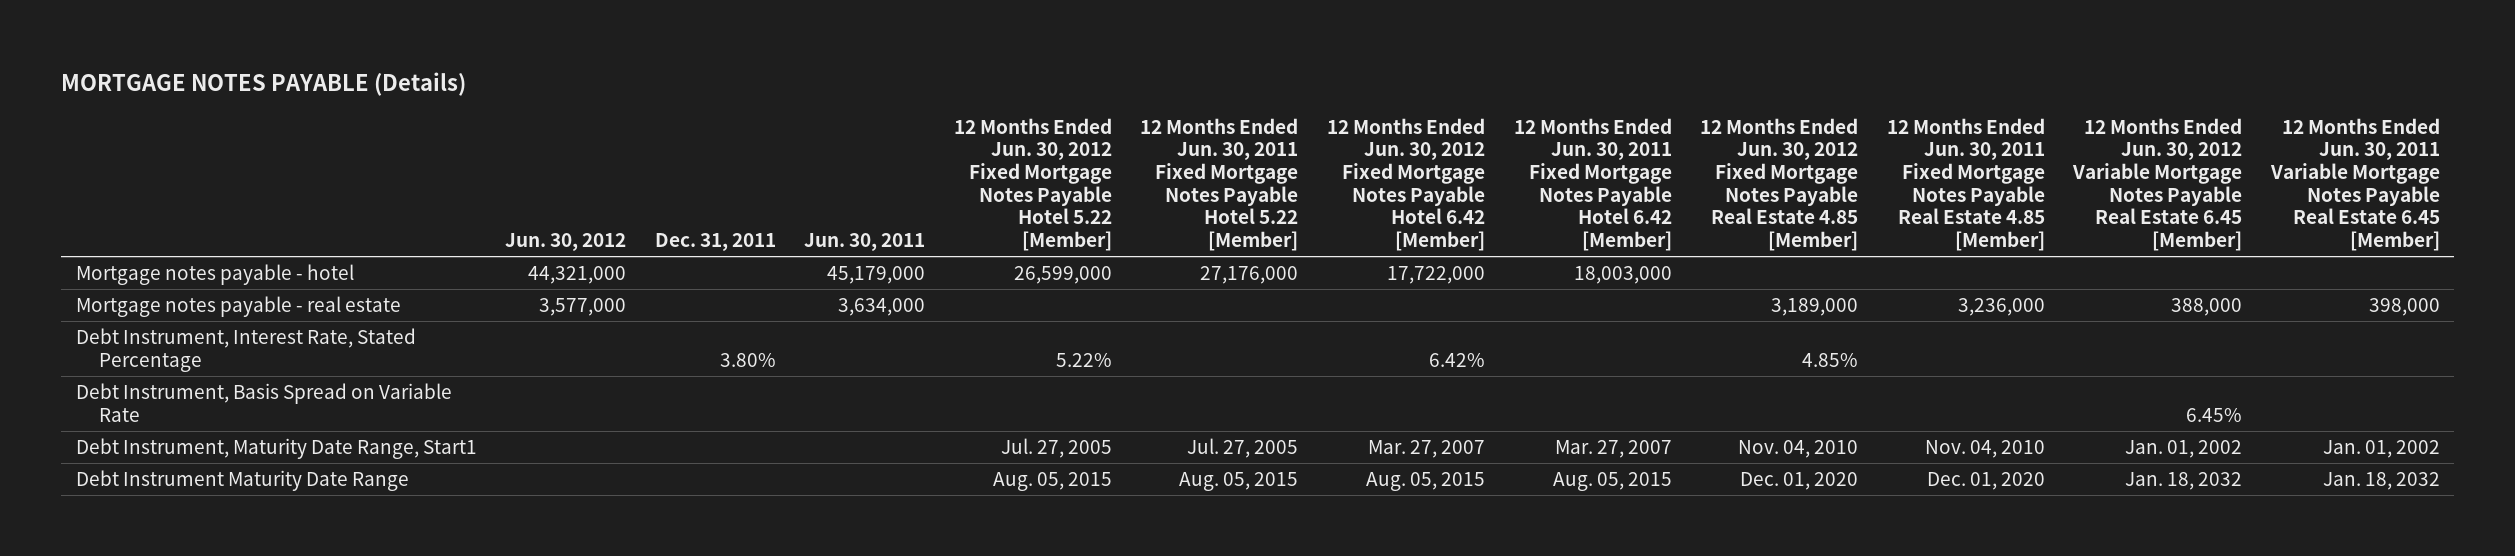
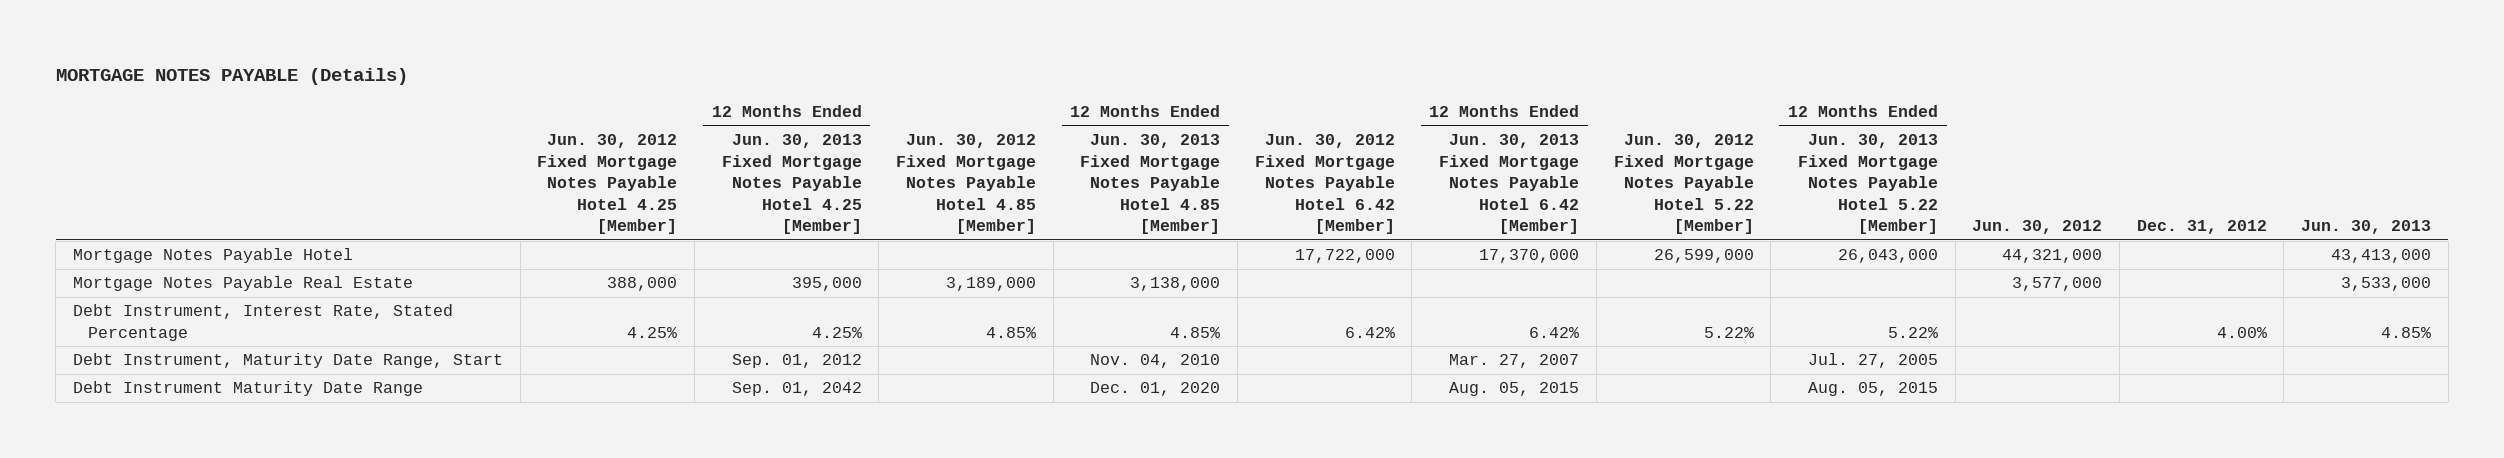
- | Jun. 30, 2012 | Dec. 31, 2011 | Jun. 30, 2011 | 12 Months Ended Jun. 30, 2012 Fixed Mortgage Notes Payable Hotel 5.22 [Member] | 12 Months Ended Jun. 30, 2011 Fixed Mortgage Notes Payable Hotel 5.22 [Member] | 12 Months Ended Jun. 30, 2012 Fixed Mortgage Notes Payable Hotel 6.42 [Member] | 12 Months Ended Jun. 30, 2011 Fixed Mortgage Notes Payable Hotel 6.42 [Member] | 12 Months Ended Jun. 30, 2012 Fixed Mortgage Notes Payable Real Estate 4.85 [Member] | 12 Months Ended Jun. 30, 2011 Fixed Mortgage Notes Payable Real Estate 4.85 [Member] | 12 Months Ended Jun. 30, 2012 Variable Mortgage Notes Payable Real Estate 6.45 [Member] | 12 Months Ended Jun. 30, 2011 Variable Mortgage Notes Payable Real Estate 6.45 [Member]
+ | Jun. 30, 2012 Fixed Mortgage Notes Payable Hotel 4.25 [Member] | 12 Months Ended Jun. 30, 2013 Fixed Mortgage Notes Payable Hotel 4.25 [Member] | Jun. 30, 2012 Fixed Mortgage Notes Payable Hotel 4.85 [Member] | 12 Months Ended Jun. 30, 2013 Fixed Mortgage Notes Payable Hotel 4.85 [Member] | Jun. 30, 2012 Fixed Mortgage Notes Payable Hotel 6.42 [Member] | 12 Months Ended Jun. 30, 2013 Fixed Mortgage Notes Payable Hotel 6.42 [Member] | Jun. 30, 2012 Fixed Mortgage Notes Payable Hotel 5.22 [Member] | 12 Months Ended Jun. 30, 2013 Fixed Mortgage Notes Payable Hotel 5.22 [Member] | Jun. 30, 2012 | Dec. 31, 2012 | Jun. 30, 2013
- Mortgage notes payable - hotel | 44,321,000 | | 45,179,000 | 26,599,000 | 27,176,000 | 17,722,000 | 18,003,000 | | | |
- Mortgage notes payable - real estate | 3,577,000 | | 3,634,000 | | | | | 3,189,000 | 3,236,000 | 388,000 | 398,000
+ Mortgage Notes Payable Hotel | | | | | 17,722,000 | 17,370,000 | 26,599,000 | 26,043,000 | 44,321,000 | | 43,413,000
+ Mortgage Notes Payable Real Estate | 388,000 | 395,000 | 3,189,000 | 3,138,000 | | | | | 3,577,000 | | 3,533,000
- Debt Instrument, Basis Spread on Variable Rate | | | | | | | | | | 6.45% |
- Debt Instrument, Maturity Date Range, Start1 | | | | Jul. 27, 2005 | Jul. 27, 2005 | Mar. 27, 2007 | Mar. 27, 2007 | Nov. 04, 2010 | Nov. 04, 2010 | Jan. 01, 2002 | Jan. 01, 2002
+ Debt Instrument, Maturity Date Range, Start | | Sep. 01, 2012 | | Nov. 04, 2010 | | Mar. 27, 2007 | | Jul. 27, 2005 | | |

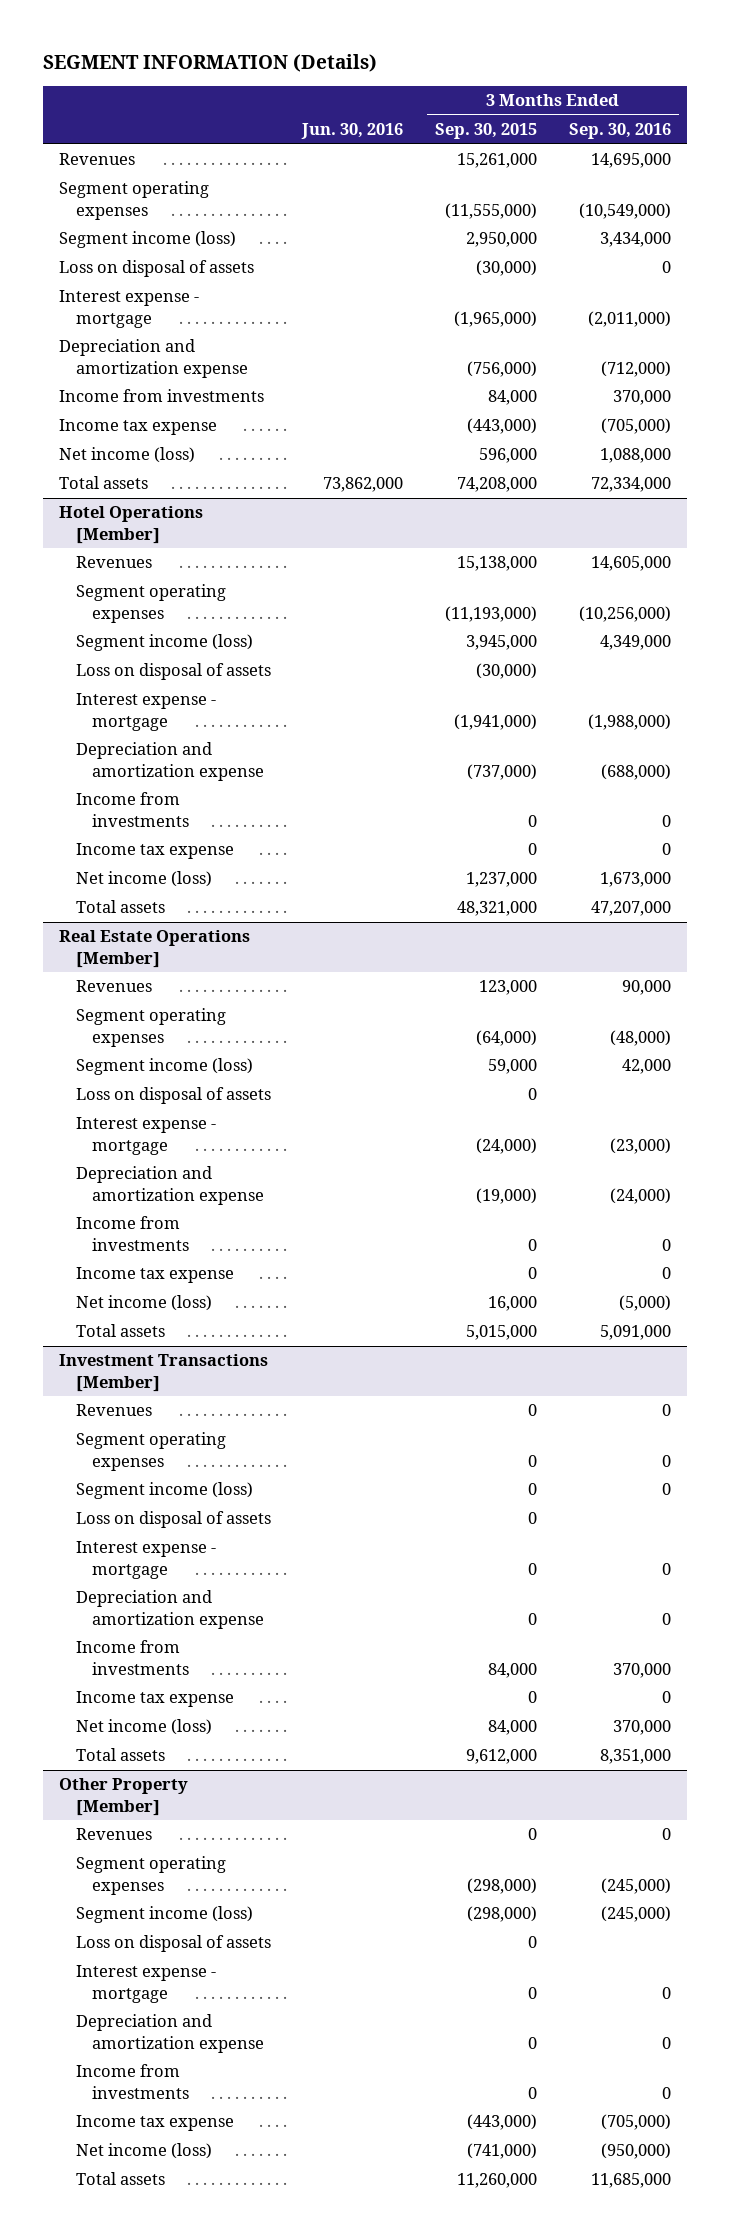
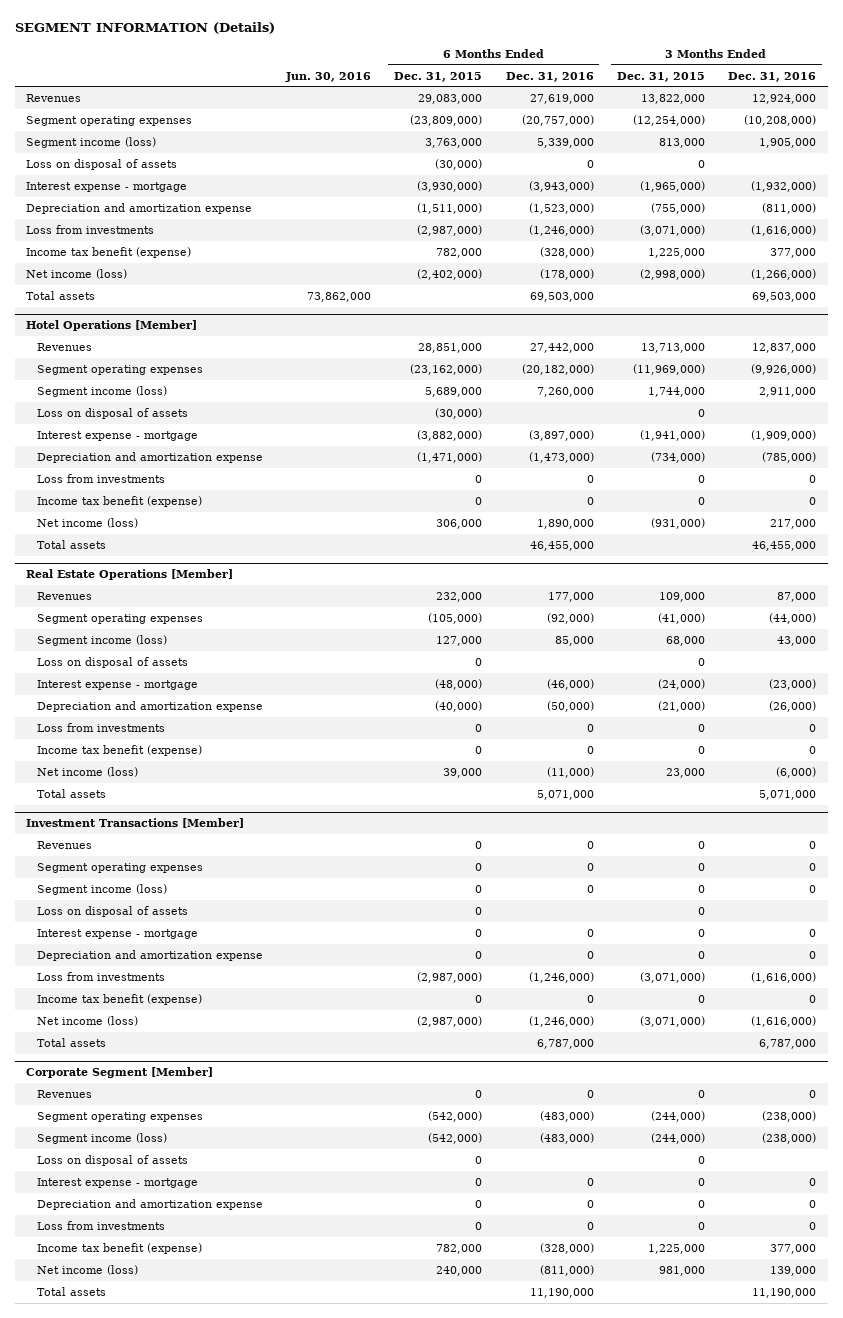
- | Jun. 30, 2016 | 3 Months Ended Sep. 30, 2015 | 3 Months Ended Sep. 30, 2016
+ | Jun. 30, 2016 | 6 Months Ended Dec. 31, 2015 | 6 Months Ended Dec. 31, 2016 | 3 Months Ended Dec. 31, 2015 | 3 Months Ended Dec. 31, 2016
- Income from investments | | 84,000 | 370,000
- Income tax expense | | (443,000) | (705,000)
+ Loss from investments | | (2,987,000) | (1,246,000) | (3,071,000) | (1,616,000)
+ Income tax benefit (expense) | | 782,000 | (328,000) | 1,225,000 | 377,000
@ Hotel Operations [Member]
- Income from investments | | 0 | 0
- Income tax expense | | 0 | 0
+ Loss from investments | | 0 | 0 | 0 | 0
+ Income tax benefit (expense) | | 0 | 0 | 0 | 0
@ Real Estate Operations [Member]
- Income from investments | | 0 | 0
- Income tax expense | | 0 | 0
+ Loss from investments | | 0 | 0 | 0 | 0
+ Income tax benefit (expense) | | 0 | 0 | 0 | 0
@ Investment Transactions [Member]
- Income from investments | | 84,000 | 370,000
- Income tax expense | | 0 | 0
+ Loss from investments | | (2,987,000) | (1,246,000) | (3,071,000) | (1,616,000)
+ Income tax benefit (expense) | | 0 | 0 | 0 | 0
- Other Property [Member]
- Revenues | | 0 | 0
- Segment operating expenses | | (298,000) | (245,000)
- Segment income (loss) | | (298,000) | (245,000)
- Loss on disposal of assets | | 0 |
- Interest expense - mortgage | | 0 | 0
- Depreciation and amortization expense | | 0 | 0
- Income from investments | | 0 | 0
- Income tax expense | | (443,000) | (705,000)
- Net income (loss) | | (741,000) | (950,000)
- Total assets | | 11,260,000 | 11,685,000
+ Corporate Segment [Member]
+ Revenues | | 0 | 0 | 0 | 0
+ Segment operating expenses | | (542,000) | (483,000) | (244,000) | (238,000)
+ Segment income (loss) | | (542,000) | (483,000) | (244,000) | (238,000)
+ Loss on disposal of assets | | 0 | | 0 |
+ Interest expense - mortgage | | 0 | 0 | 0 | 0
+ Depreciation and amortization expense | | 0 | 0 | 0 | 0
+ Loss from investments | | 0 | 0 | 0 | 0
+ Income tax benefit (expense) | | 782,000 | (328,000) | 1,225,000 | 377,000
+ Net income (loss) | | 240,000 | (811,000) | 981,000 | 139,000
+ Total assets | | | 11,190,000 | | 11,190,000

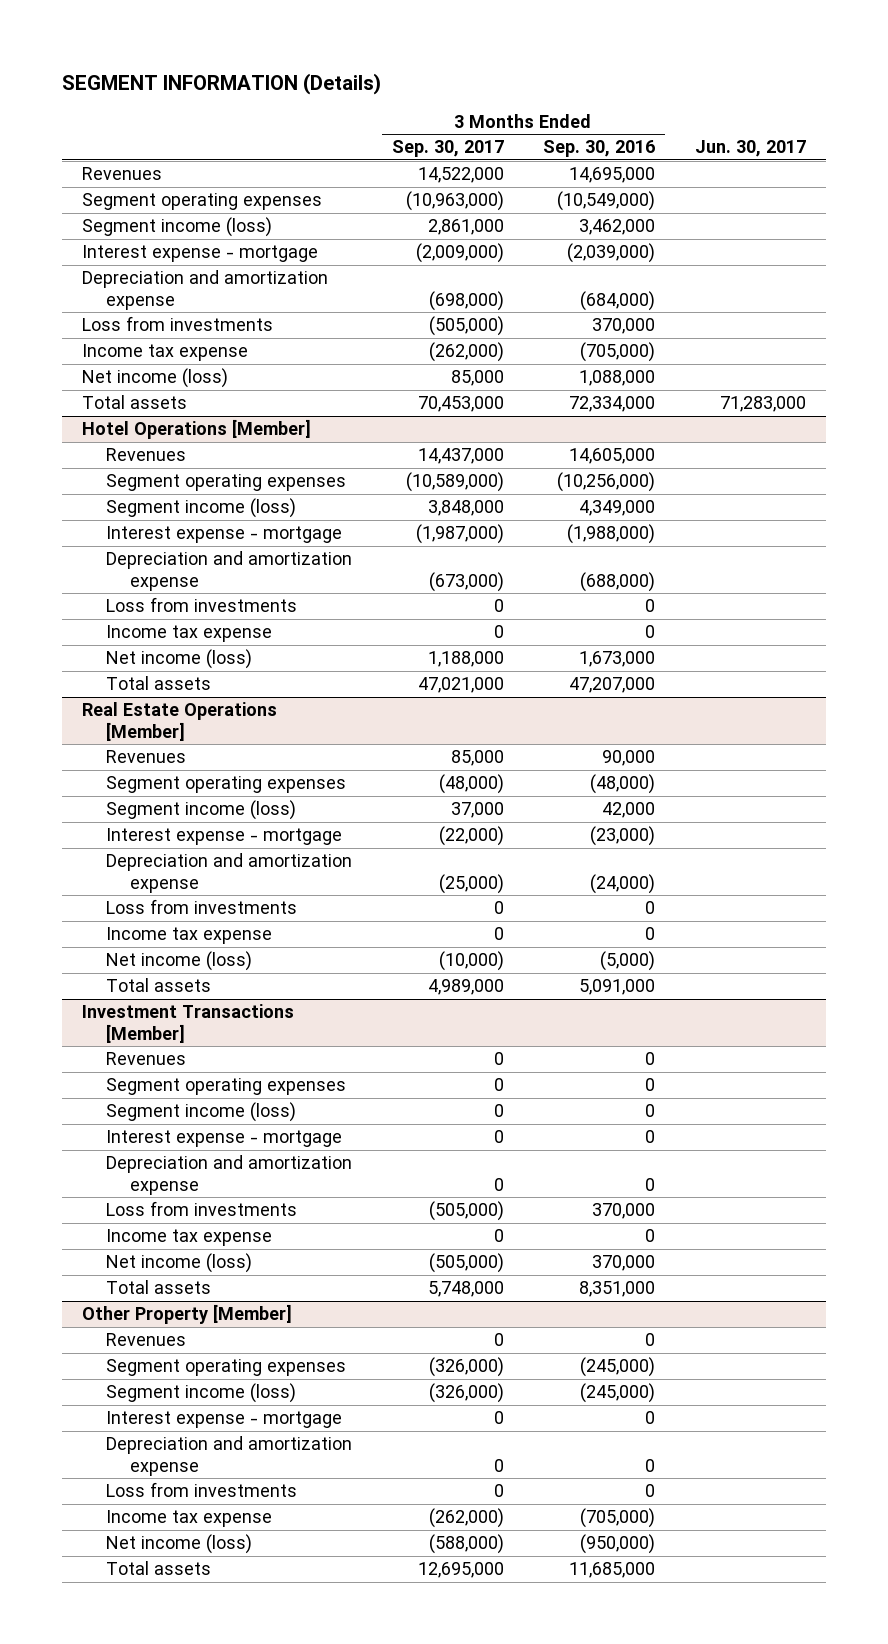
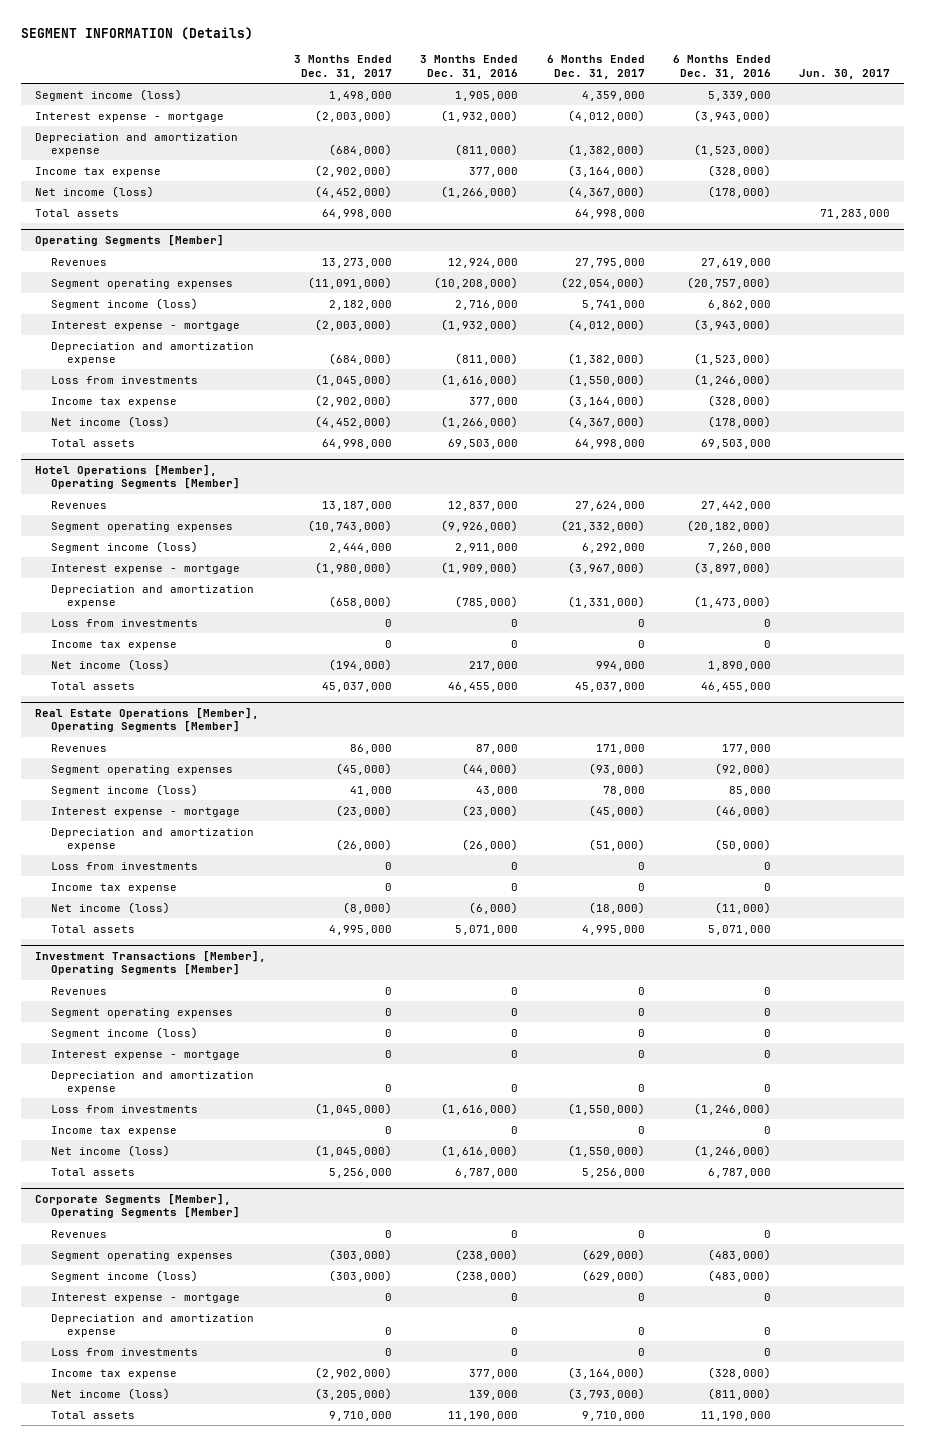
- | 3 Months Ended Sep. 30, 2017 | 3 Months Ended Sep. 30, 2016 | Jun. 30, 2017
+ | 3 Months Ended Dec. 31, 2017 | 3 Months Ended Dec. 31, 2016 | 6 Months Ended Dec. 31, 2017 | 6 Months Ended Dec. 31, 2016 | Jun. 30, 2017
- Revenues | 14,522,000 | 14,695,000 |
- Segment operating expenses | (10,963,000) | (10,549,000) |
- Loss from investments | (505,000) | 370,000 |
- Hotel Operations [Member]
+ Operating Segments [Member]
+ Revenues | 13,273,000 | 12,924,000 | 27,795,000 | 27,619,000 |
+ Segment operating expenses | (11,091,000) | (10,208,000) | (22,054,000) | (20,757,000) |
+ Segment income (loss) | 2,182,000 | 2,716,000 | 5,741,000 | 6,862,000 |
+ Interest expense - mortgage | (2,003,000) | (1,932,000) | (4,012,000) | (3,943,000) |
+ Depreciation and amortization expense | (684,000) | (811,000) | (1,382,000) | (1,523,000) |
+ Loss from investments | (1,045,000) | (1,616,000) | (1,550,000) | (1,246,000) |
+ Income tax expense | (2,902,000) | 377,000 | (3,164,000) | (328,000) |
+ Net income (loss) | (4,452,000) | (1,266,000) | (4,367,000) | (178,000) |
+ Total assets | 64,998,000 | 69,503,000 | 64,998,000 | 69,503,000 |
+ Hotel Operations [Member], Operating Segments [Member]
- Real Estate Operations [Member]
+ Real Estate Operations [Member], Operating Segments [Member]
- Investment Transactions [Member]
+ Investment Transactions [Member], Operating Segments [Member]
- Other Property [Member]
- Revenues | 0 | 0 |
- Segment operating expenses | (326,000) | (245,000) |
- Segment income (loss) | (326,000) | (245,000) |
- Interest expense - mortgage | 0 | 0 |
- Depreciation and amortization expense | 0 | 0 |
- Loss from investments | 0 | 0 |
- Income tax expense | (262,000) | (705,000) |
- Net income (loss) | (588,000) | (950,000) |
- Total assets | 12,695,000 | 11,685,000 |
+ Corporate Segments [Member], Operating Segments [Member]
+ Revenues | 0 | 0 | 0 | 0 |
+ Segment operating expenses | (303,000) | (238,000) | (629,000) | (483,000) |
+ Segment income (loss) | (303,000) | (238,000) | (629,000) | (483,000) |
+ Interest expense - mortgage | 0 | 0 | 0 | 0 |
+ Depreciation and amortization expense | 0 | 0 | 0 | 0 |
+ Loss from investments | 0 | 0 | 0 | 0 |
+ Income tax expense | (2,902,000) | 377,000 | (3,164,000) | (328,000) |
+ Net income (loss) | (3,205,000) | 139,000 | (3,793,000) | (811,000) |
+ Total assets | 9,710,000 | 11,190,000 | 9,710,000 | 11,190,000 |

